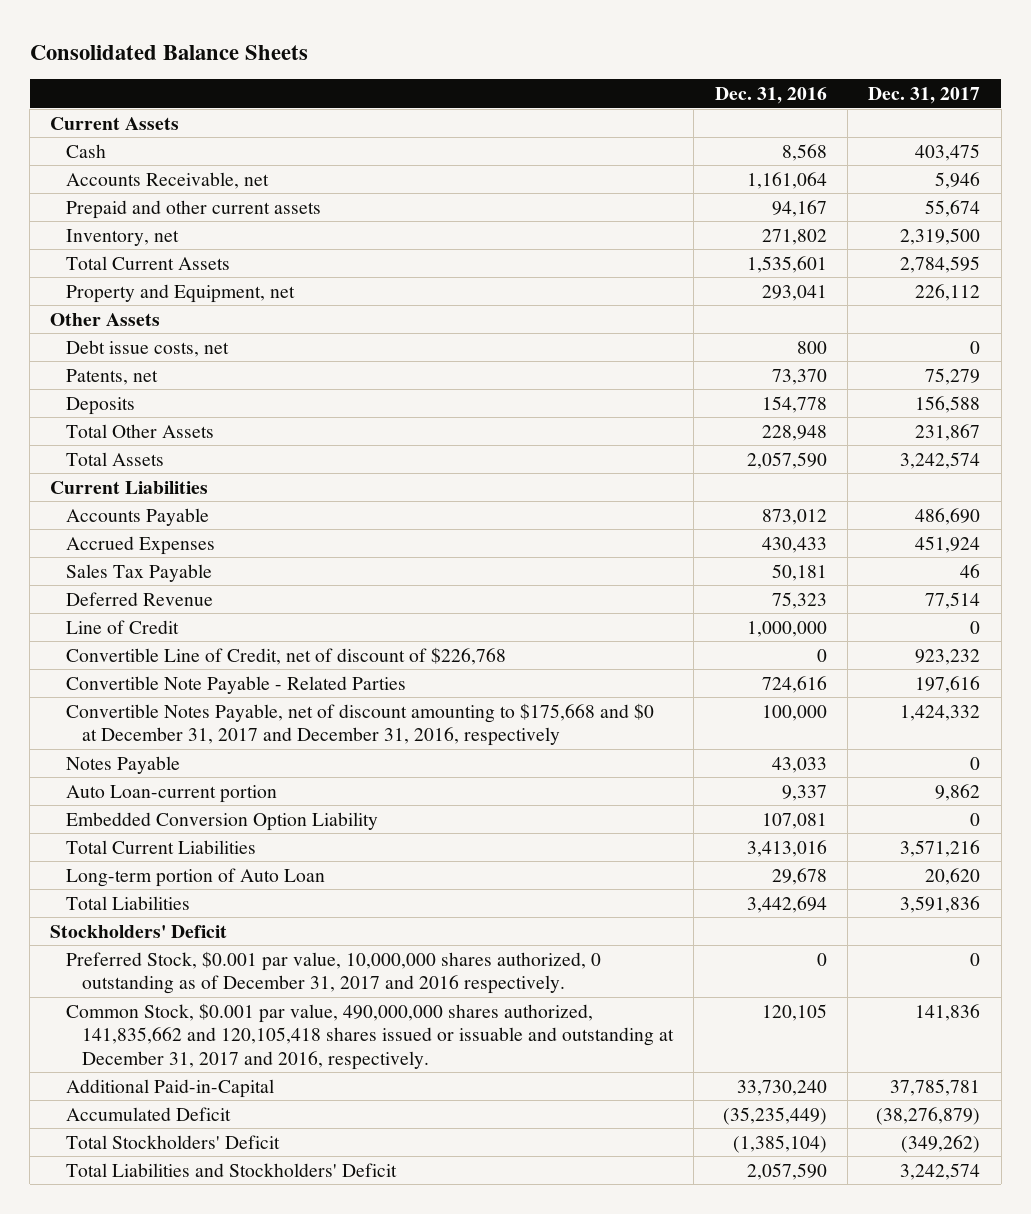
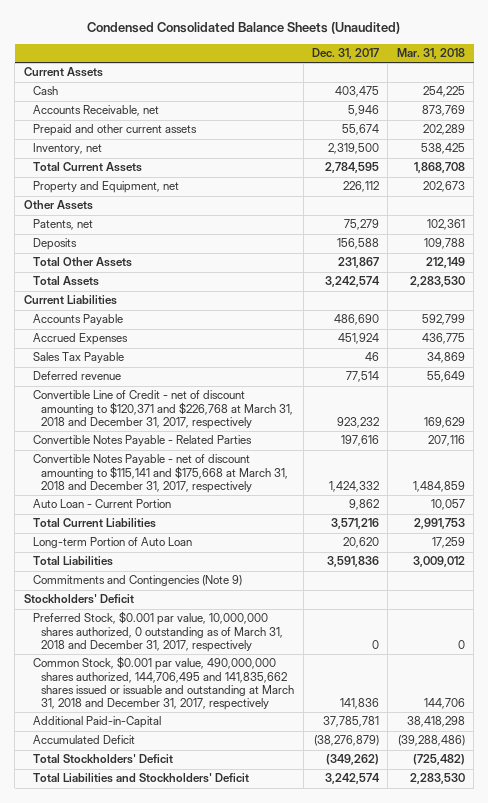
- Consolidated Balance Sheets
+ Condensed Consolidated Balance Sheets (Unaudited)
- | Dec. 31, 2016 | Dec. 31, 2017
+ | Dec. 31, 2017 | Mar. 31, 2018
- Debt issue costs, net | 800 | 0
- Deferred Revenue | 75,323 | 77,514
- Line of Credit | 1,000,000 | 0
- Convertible Line of Credit, net of discount of $226,768 | 0 | 923,232
- Convertible Note Payable - Related Parties | 724,616 | 197,616
- Convertible Notes Payable, net of discount amounting to $175,668 and $0 at December 31, 2017 and December 31, 2016, respectively | 100,000 | 1,424,332
- Notes Payable | 43,033 | 0
- Auto Loan-current portion | 9,337 | 9,862
- Embedded Conversion Option Liability | 107,081 | 0
+ Deferred revenue | 77,514 | 55,649
+ Convertible Line of Credit - net of discount amounting to $120,371 and $226,768 at March 31, 2018 and December 31, 2017, respectively | 923,232 | 169,629
+ Convertible Notes Payable - Related Parties | 197,616 | 207,116
+ Convertible Notes Payable - net of discount amounting to $115,141 and $175,668 at March 31, 2018 and December 31, 2017, respectively | 1,424,332 | 1,484,859
+ Auto Loan - Current Portion | 9,862 | 10,057
- Long-term portion of Auto Loan | 29,678 | 20,620
+ Long-term Portion of Auto Loan | 20,620 | 17,259
+ Commitments and Contingencies (Note 9)
- Preferred Stock, $0.001 par value, 10,000,000 shares authorized, 0 outstanding as of December 31, 2017 and 2016 respectively. | 0 | 0
- Common Stock, $0.001 par value, 490,000,000 shares authorized, 141,835,662 and 120,105,418 shares issued or issuable and outstanding at December 31, 2017 and 2016, respectively. | 120,105 | 141,836
+ Preferred Stock, $0.001 par value, 10,000,000 shares authorized, 0 outstanding as of March 31, 2018 and December 31, 2017, respectively | 0 | 0
+ Common Stock, $0.001 par value, 490,000,000 shares authorized, 144,706,495 and 141,835,662 shares issued or issuable and outstanding at March 31, 2018 and December 31, 2017, respectively | 141,836 | 144,706

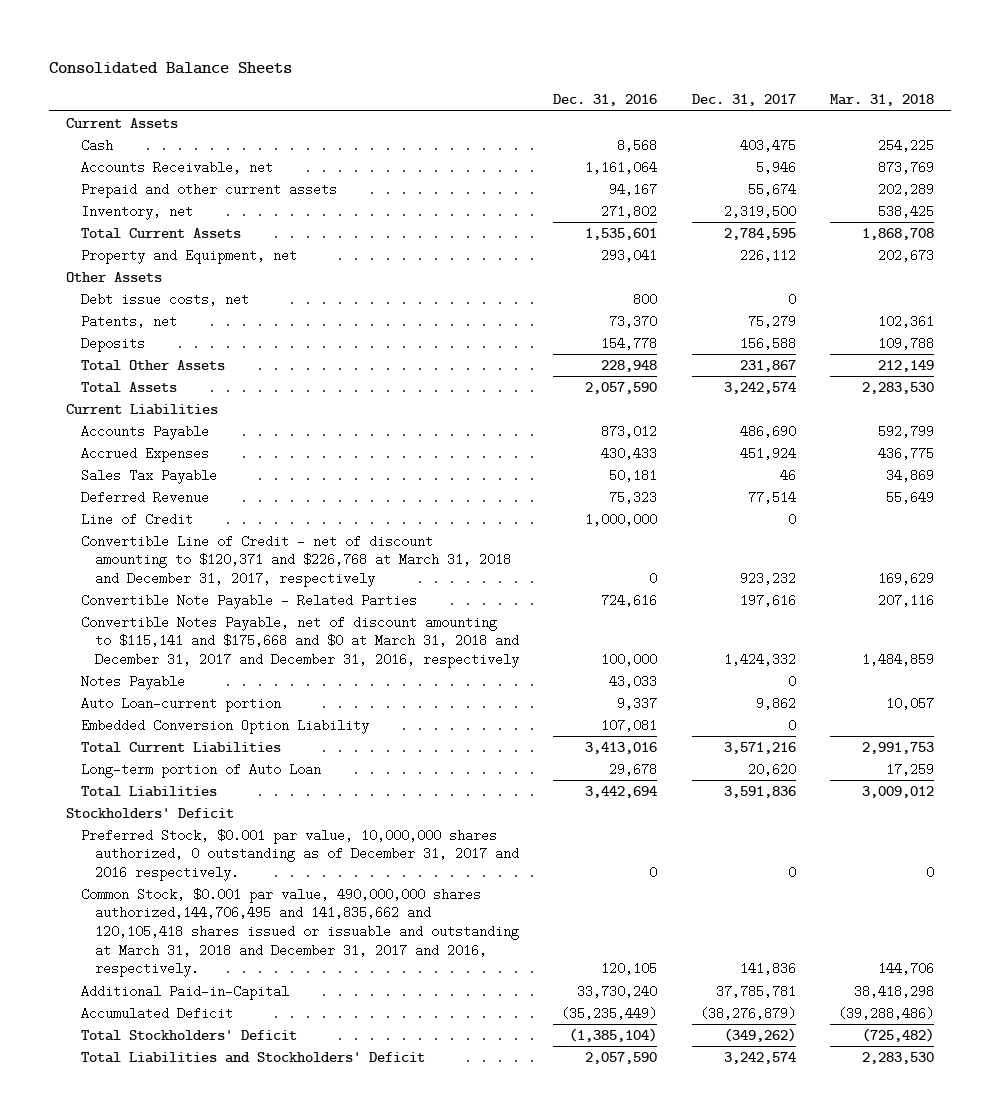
- Condensed Consolidated Balance Sheets (Unaudited)
+ Consolidated Balance Sheets
- | Dec. 31, 2017 | Mar. 31, 2018
+ | Dec. 31, 2016 | Dec. 31, 2017 | Mar. 31, 2018
+ Debt issue costs, net | 800 | 0 |
- Deferred revenue | 77,514 | 55,649
+ Deferred Revenue | 75,323 | 77,514 | 55,649
+ Line of Credit | 1,000,000 | 0 |
- Convertible Notes Payable - Related Parties | 197,616 | 207,116
- Convertible Notes Payable - net of discount amounting to $115,141 and $175,668 at March 31, 2018 and December 31, 2017, respectively | 1,424,332 | 1,484,859
- Auto Loan - Current Portion | 9,862 | 10,057
+ Convertible Note Payable - Related Parties | 724,616 | 197,616 | 207,116
+ Convertible Notes Payable, net of discount amounting to $115,141 and $175,668 and $0 at March 31, 2018 and December 31, 2017 and December 31, 2016, respectively | 100,000 | 1,424,332 | 1,484,859
+ Notes Payable | 43,033 | 0 |
+ Auto Loan-current portion | 9,337 | 9,862 | 10,057
+ Embedded Conversion Option Liability | 107,081 | 0 |
- Long-term Portion of Auto Loan | 20,620 | 17,259
+ Long-term portion of Auto Loan | 29,678 | 20,620 | 17,259
- Commitments and Contingencies (Note 9)
- Preferred Stock, $0.001 par value, 10,000,000 shares authorized, 0 outstanding as of March 31, 2018 and December 31, 2017, respectively | 0 | 0
- Common Stock, $0.001 par value, 490,000,000 shares authorized, 144,706,495 and 141,835,662 shares issued or issuable and outstanding at March 31, 2018 and December 31, 2017, respectively | 141,836 | 144,706
+ Preferred Stock, $0.001 par value, 10,000,000 shares authorized, 0 outstanding as of December 31, 2017 and 2016 respectively. | 0 | 0 | 0
+ Common Stock, $0.001 par value, 490,000,000 shares authorized,144,706,495 and 141,835,662 and 120,105,418 shares issued or issuable and outstanding at March 31, 2018 and December 31, 2017 and 2016, respectively. | 120,105 | 141,836 | 144,706

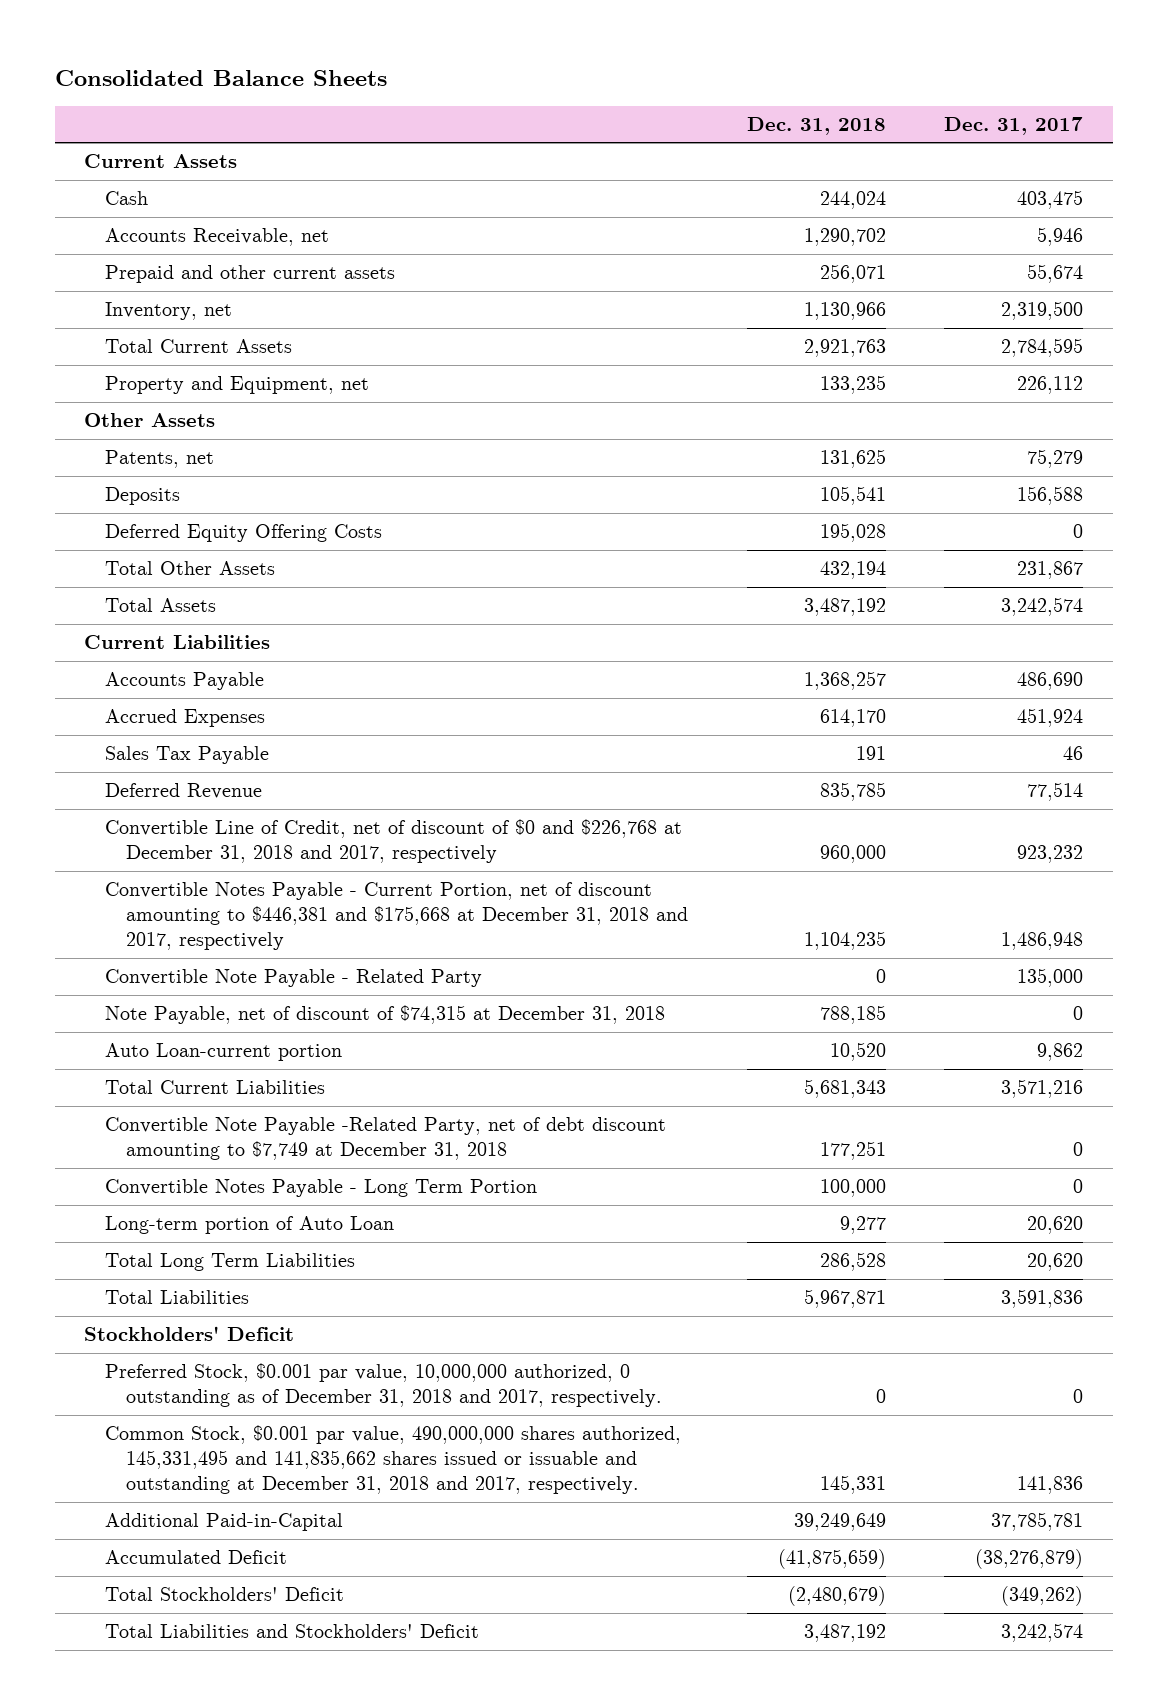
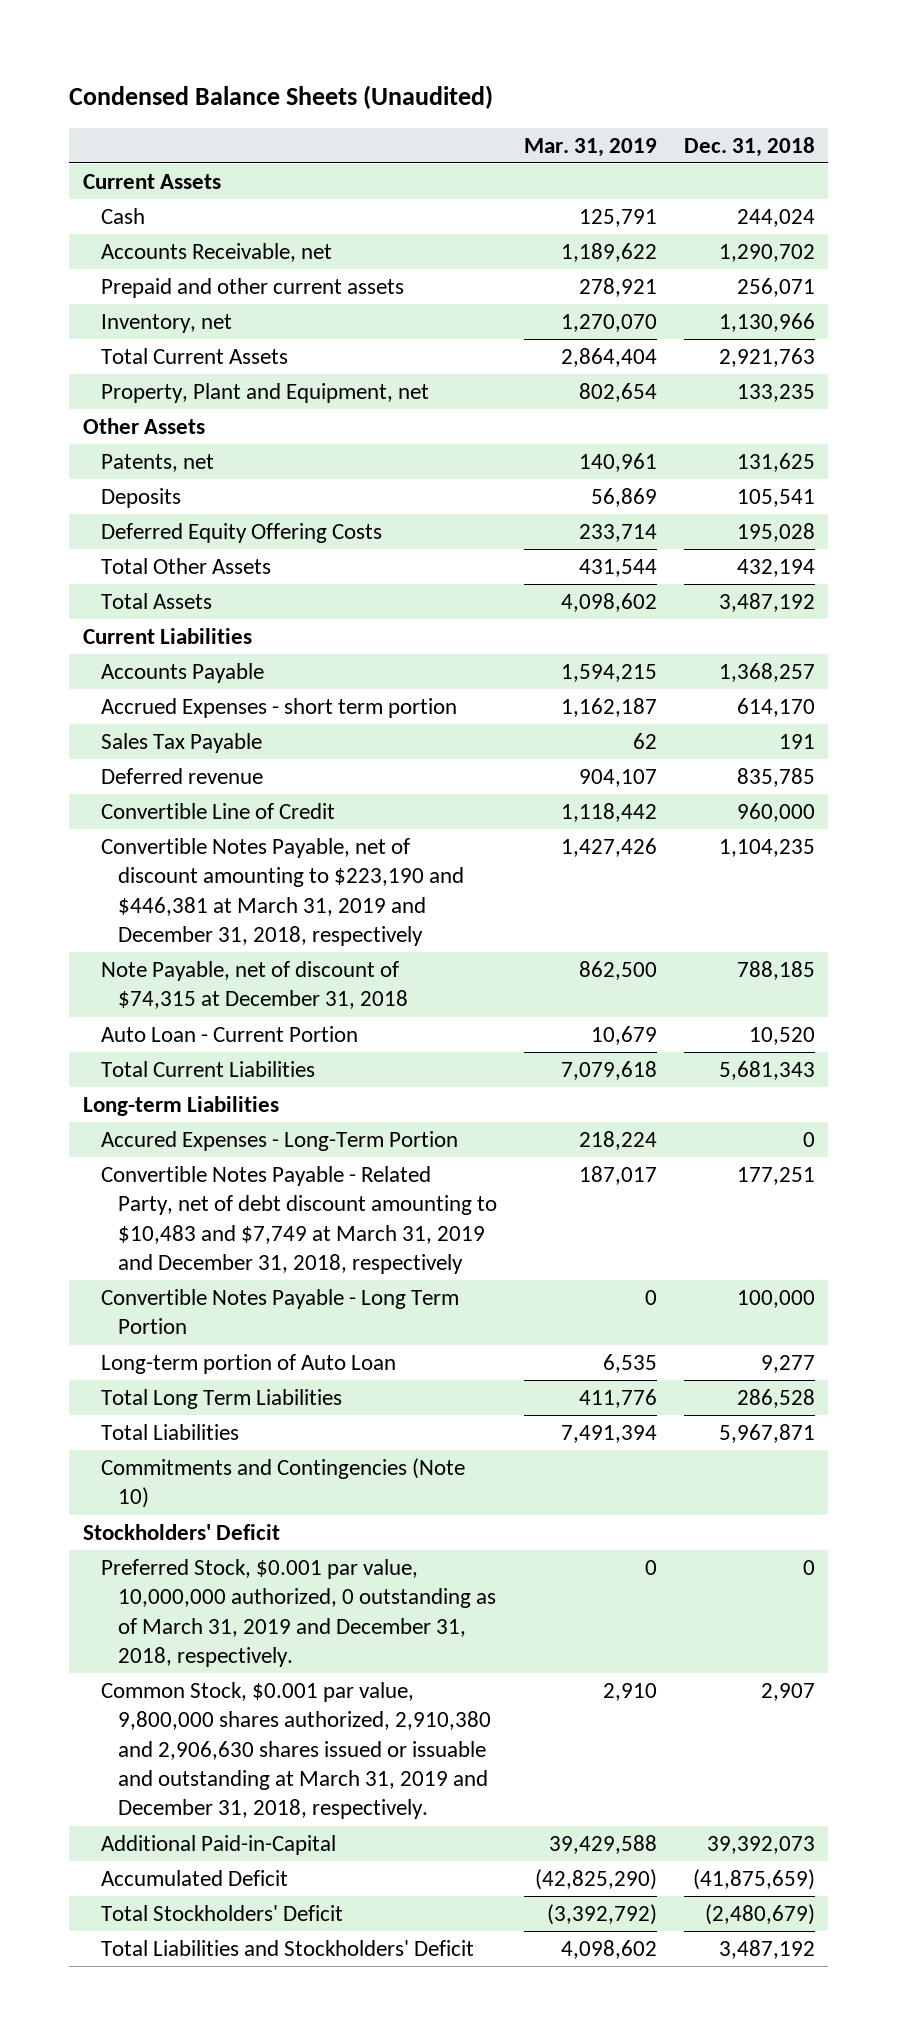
- Consolidated Balance Sheets
+ Condensed Balance Sheets (Unaudited)
- | Dec. 31, 2018 | Dec. 31, 2017
+ | Mar. 31, 2019 | Dec. 31, 2018
- Property and Equipment, net | 133,235 | 226,112
+ Property, Plant and Equipment, net | 802,654 | 133,235
- Accrued Expenses | 614,170 | 451,924
+ Accrued Expenses - short term portion | 1,162,187 | 614,170
- Deferred Revenue | 835,785 | 77,514
- Convertible Line of Credit, net of discount of $0 and $226,768 at December 31, 2018 and 2017, respectively | 960,000 | 923,232
- Convertible Notes Payable - Current Portion, net of discount amounting to $446,381 and $175,668 at December 31, 2018 and 2017, respectively | 1,104,235 | 1,486,948
- Convertible Note Payable - Related Party | 0 | 135,000
+ Deferred revenue | 904,107 | 835,785
+ Convertible Line of Credit | 1,118,442 | 960,000
+ Convertible Notes Payable, net of discount amounting to $223,190 and $446,381 at March 31, 2019 and December 31, 2018, respectively | 1,427,426 | 1,104,235
- Auto Loan-current portion | 10,520 | 9,862
+ Auto Loan - Current Portion | 10,679 | 10,520
- Convertible Note Payable -Related Party, net of debt discount amounting to $7,749 at December 31, 2018 | 177,251 | 0
+ Long-term Liabilities
+ Accured Expenses - Long-Term Portion | 218,224 | 0
+ Convertible Notes Payable - Related Party, net of debt discount amounting to $10,483 and $7,749 at March 31, 2019 and December 31, 2018, respectively | 187,017 | 177,251
+ Commitments and Contingencies (Note 10)
- Preferred Stock, $0.001 par value, 10,000,000 authorized, 0 outstanding as of December 31, 2018 and 2017, respectively. | 0 | 0
- Common Stock, $0.001 par value, 490,000,000 shares authorized, 145,331,495 and 141,835,662 shares issued or issuable and outstanding at December 31, 2018 and 2017, respectively. | 145,331 | 141,836
- Additional Paid-in-Capital | 39,249,649 | 37,785,781
+ Preferred Stock, $0.001 par value, 10,000,000 authorized, 0 outstanding as of March 31, 2019 and December 31, 2018, respectively. | 0 | 0
+ Common Stock, $0.001 par value, 9,800,000 shares authorized, 2,910,380 and 2,906,630 shares issued or issuable and outstanding at March 31, 2019 and December 31, 2018, respectively. | 2,910 | 2,907
+ Additional Paid-in-Capital | 39,429,588 | 39,392,073

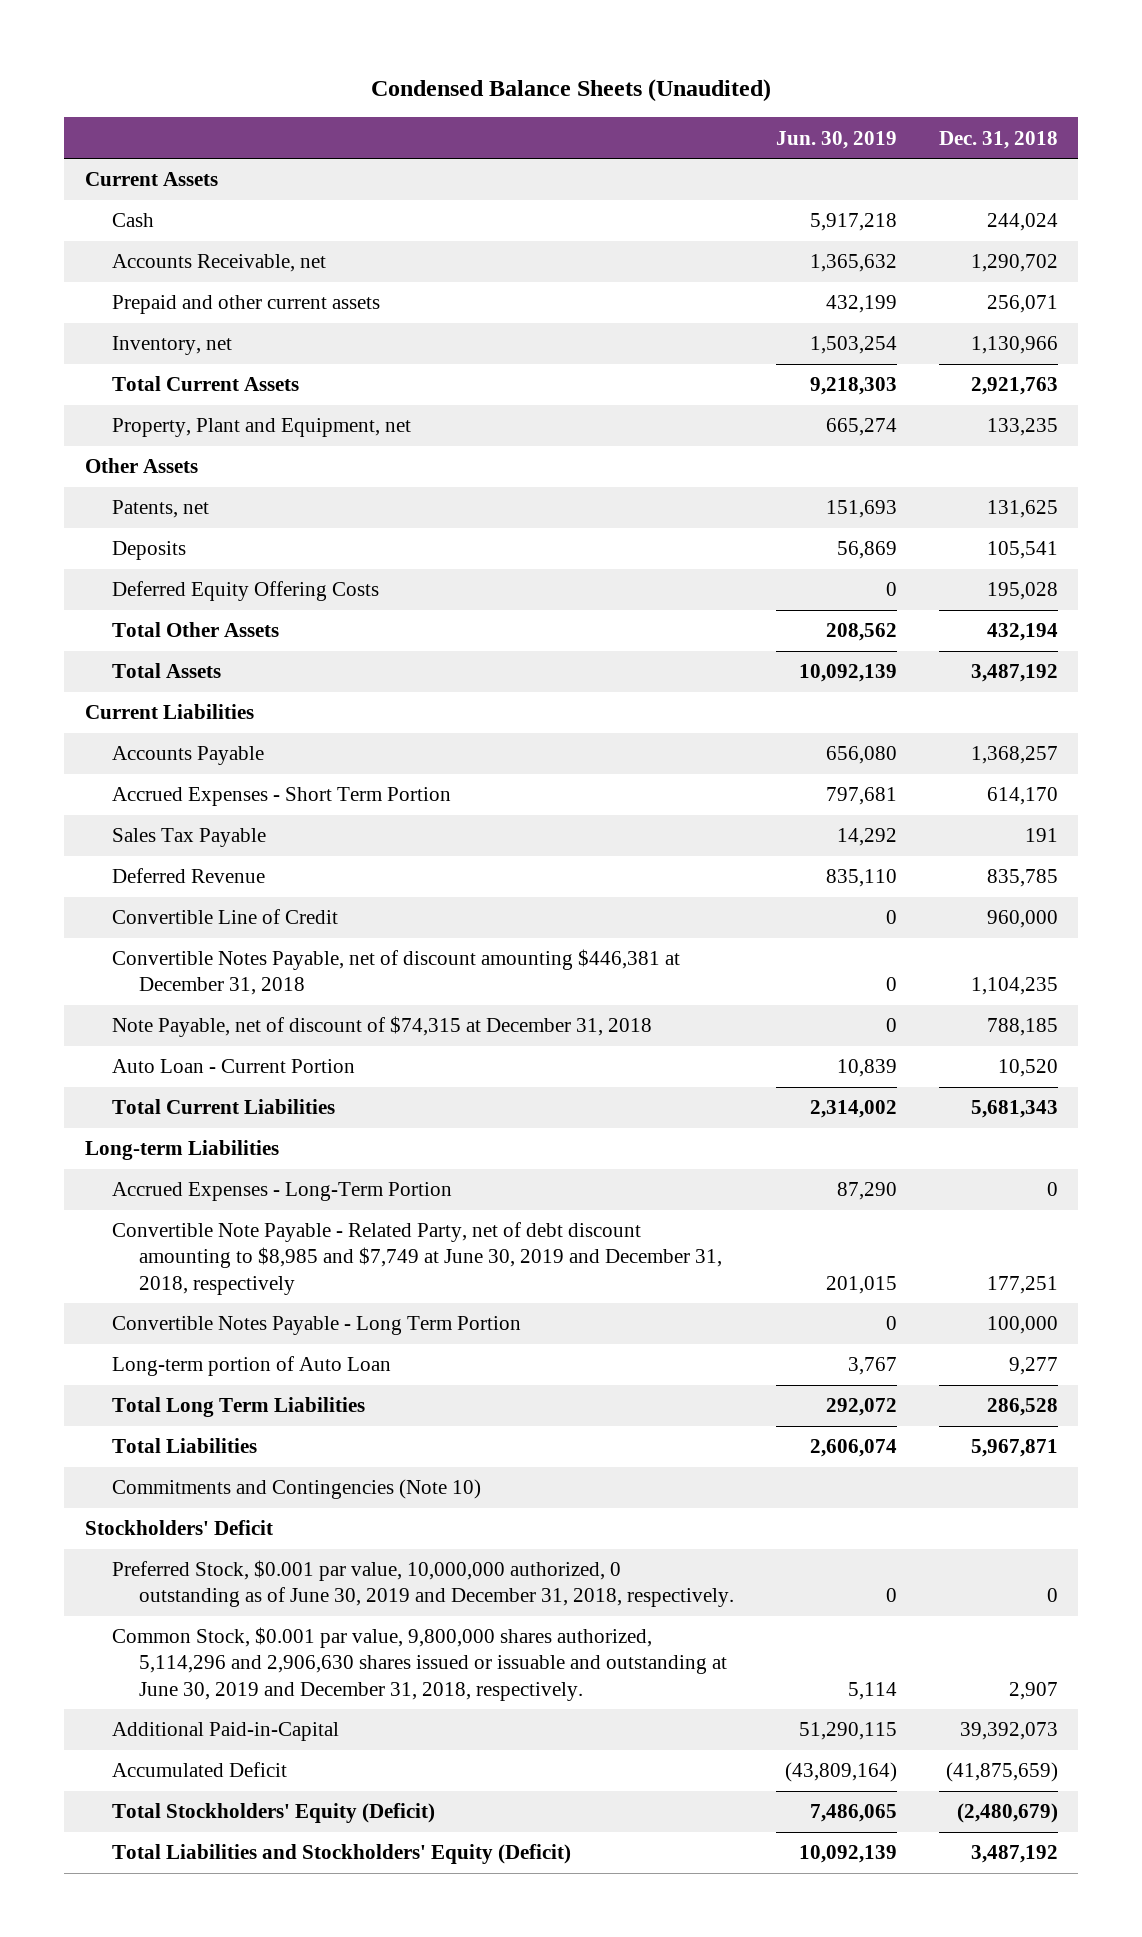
- | Mar. 31, 2019 | Dec. 31, 2018
+ | Jun. 30, 2019 | Dec. 31, 2018
- Accrued Expenses - short term portion | 1,162,187 | 614,170
+ Accrued Expenses - Short Term Portion | 797,681 | 614,170
- Deferred revenue | 904,107 | 835,785
+ Deferred Revenue | 835,110 | 835,785
- Convertible Notes Payable, net of discount amounting to $223,190 and $446,381 at March 31, 2019 and December 31, 2018, respectively | 1,427,426 | 1,104,235
+ Convertible Notes Payable, net of discount amounting $446,381 at December 31, 2018 | 0 | 1,104,235
- Accured Expenses - Long-Term Portion | 218,224 | 0
- Convertible Notes Payable - Related Party, net of debt discount amounting to $10,483 and $7,749 at March 31, 2019 and December 31, 2018, respectively | 187,017 | 177,251
+ Accrued Expenses - Long-Term Portion | 87,290 | 0
+ Convertible Note Payable - Related Party, net of debt discount amounting to $8,985 and $7,749 at June 30, 2019 and December 31, 2018, respectively | 201,015 | 177,251
- Preferred Stock, $0.001 par value, 10,000,000 authorized, 0 outstanding as of March 31, 2019 and December 31, 2018, respectively. | 0 | 0
- Common Stock, $0.001 par value, 9,800,000 shares authorized, 2,910,380 and 2,906,630 shares issued or issuable and outstanding at March 31, 2019 and December 31, 2018, respectively. | 2,910 | 2,907
+ Preferred Stock, $0.001 par value, 10,000,000 authorized, 0 outstanding as of June 30, 2019 and December 31, 2018, respectively. | 0 | 0
+ Common Stock, $0.001 par value, 9,800,000 shares authorized, 5,114,296 and 2,906,630 shares issued or issuable and outstanding at June 30, 2019 and December 31, 2018, respectively. | 5,114 | 2,907
- Total Stockholders' Deficit | (3,392,792) | (2,480,679)
- Total Liabilities and Stockholders' Deficit | 4,098,602 | 3,487,192
+ Total Stockholders' Equity (Deficit) | 7,486,065 | (2,480,679)
+ Total Liabilities and Stockholders' Equity (Deficit) | 10,092,139 | 3,487,192

